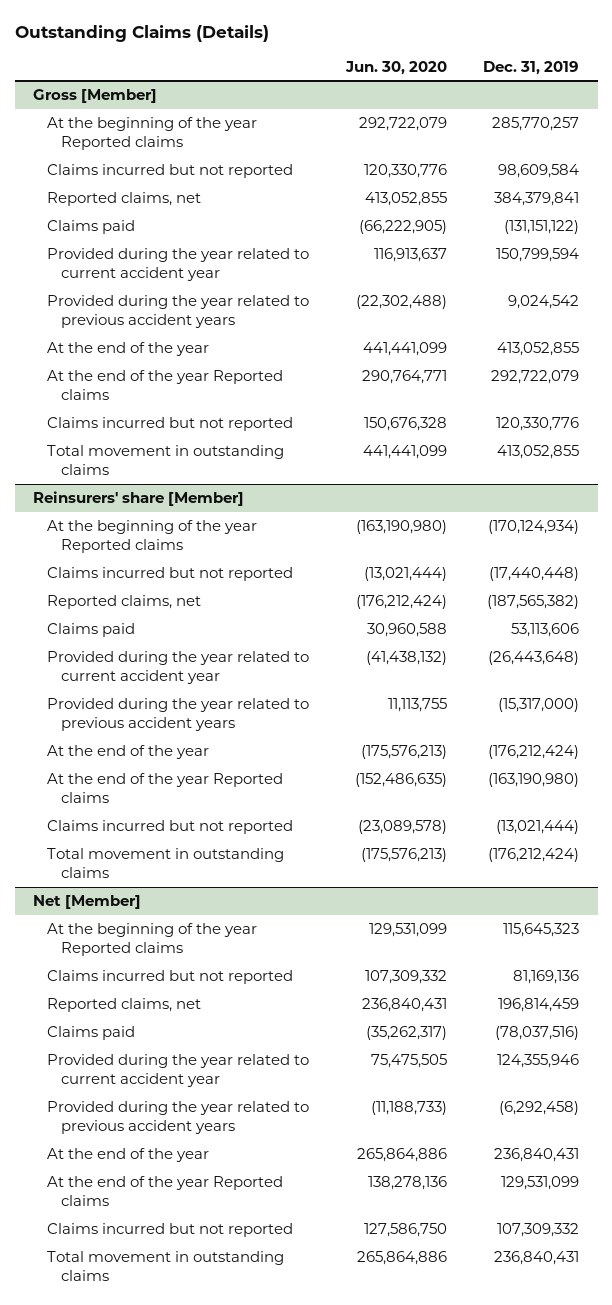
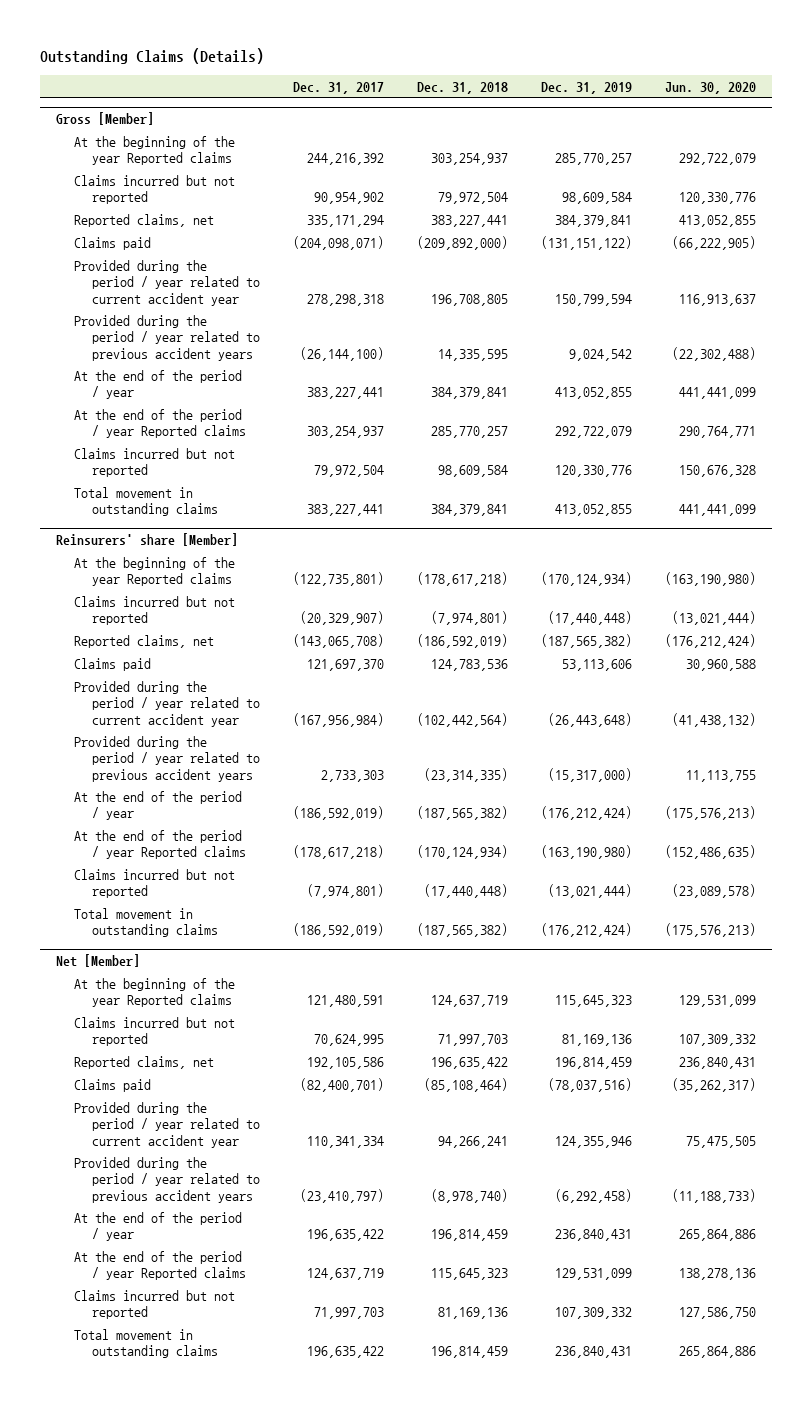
- | Jun. 30, 2020 | Dec. 31, 2019
+ | Dec. 31, 2017 | Dec. 31, 2018 | Dec. 31, 2019 | Jun. 30, 2020
@ Gross [Member]
- Provided during the year related to current accident year | 116,913,637 | 150,799,594
- Provided during the year related to previous accident years | (22,302,488) | 9,024,542
- At the end of the year | 441,441,099 | 413,052,855
- At the end of the year Reported claims | 290,764,771 | 292,722,079
+ Provided during the period / year related to current accident year | 278,298,318 | 196,708,805 | 150,799,594 | 116,913,637
+ Provided during the period / year related to previous accident years | (26,144,100) | 14,335,595 | 9,024,542 | (22,302,488)
+ At the end of the period / year | 383,227,441 | 384,379,841 | 413,052,855 | 441,441,099
+ At the end of the period / year Reported claims | 303,254,937 | 285,770,257 | 292,722,079 | 290,764,771
@ Reinsurers' share [Member]
- Provided during the year related to current accident year | (41,438,132) | (26,443,648)
- Provided during the year related to previous accident years | 11,113,755 | (15,317,000)
- At the end of the year | (175,576,213) | (176,212,424)
- At the end of the year Reported claims | (152,486,635) | (163,190,980)
+ Provided during the period / year related to current accident year | (167,956,984) | (102,442,564) | (26,443,648) | (41,438,132)
+ Provided during the period / year related to previous accident years | 2,733,303 | (23,314,335) | (15,317,000) | 11,113,755
+ At the end of the period / year | (186,592,019) | (187,565,382) | (176,212,424) | (175,576,213)
+ At the end of the period / year Reported claims | (178,617,218) | (170,124,934) | (163,190,980) | (152,486,635)
@ Net [Member]
- Provided during the year related to current accident year | 75,475,505 | 124,355,946
- Provided during the year related to previous accident years | (11,188,733) | (6,292,458)
- At the end of the year | 265,864,886 | 236,840,431
- At the end of the year Reported claims | 138,278,136 | 129,531,099
+ Provided during the period / year related to current accident year | 110,341,334 | 94,266,241 | 124,355,946 | 75,475,505
+ Provided during the period / year related to previous accident years | (23,410,797) | (8,978,740) | (6,292,458) | (11,188,733)
+ At the end of the period / year | 196,635,422 | 196,814,459 | 236,840,431 | 265,864,886
+ At the end of the period / year Reported claims | 124,637,719 | 115,645,323 | 129,531,099 | 138,278,136

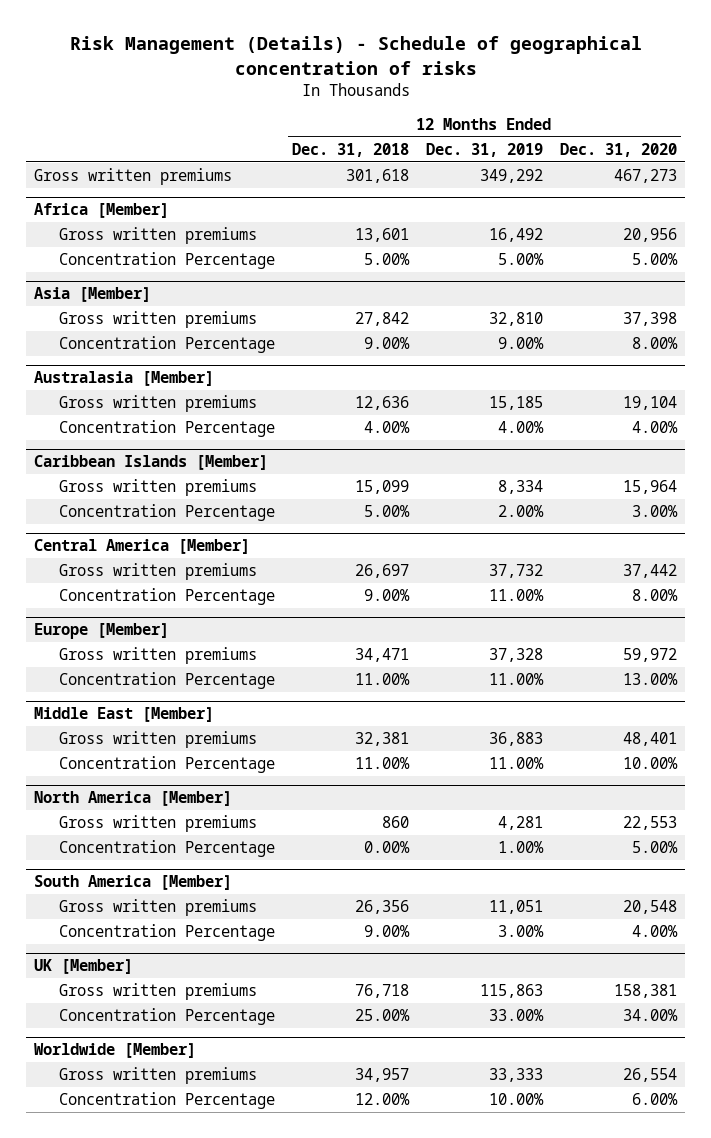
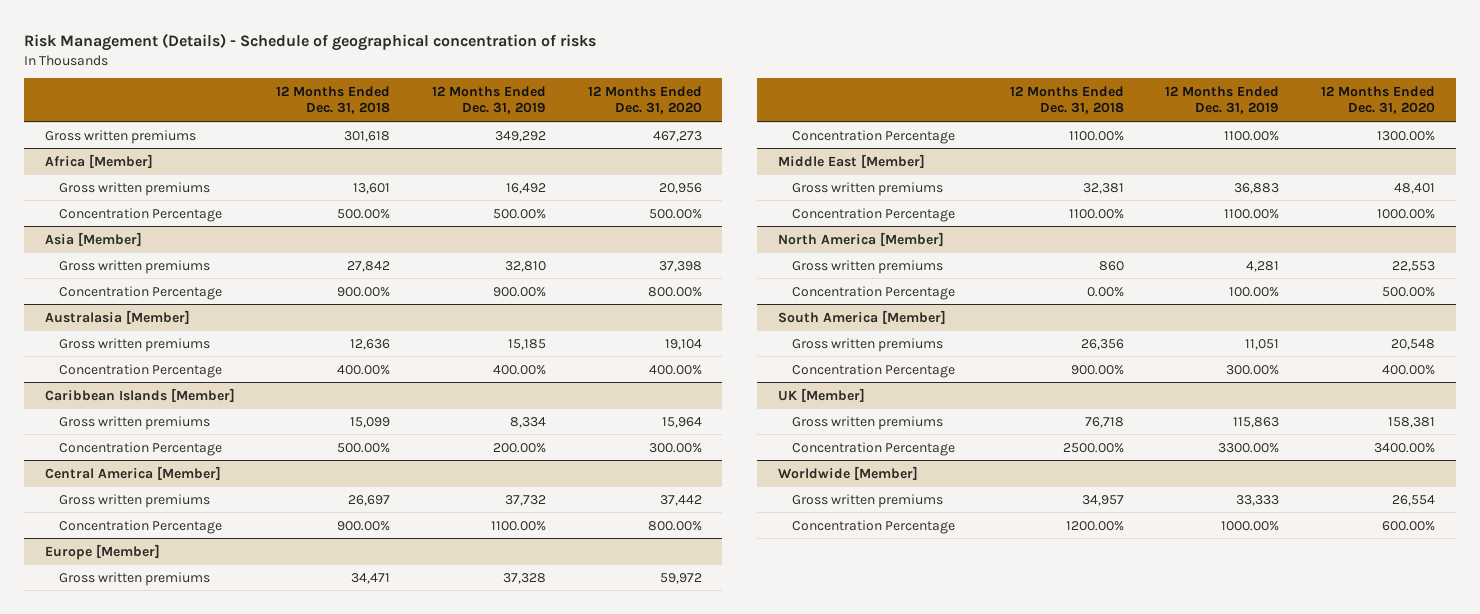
@ Africa [Member]
- Concentration Percentage | 5.00% | 5.00% | 5.00%
+ Concentration Percentage | 500.00% | 500.00% | 500.00%
@ Asia [Member]
- Concentration Percentage | 9.00% | 9.00% | 8.00%
+ Concentration Percentage | 900.00% | 900.00% | 800.00%
@ Australasia [Member]
- Concentration Percentage | 4.00% | 4.00% | 4.00%
+ Concentration Percentage | 400.00% | 400.00% | 400.00%
@ Caribbean Islands [Member]
- Concentration Percentage | 5.00% | 2.00% | 3.00%
+ Concentration Percentage | 500.00% | 200.00% | 300.00%
@ Central America [Member]
- Concentration Percentage | 9.00% | 11.00% | 8.00%
+ Concentration Percentage | 900.00% | 1100.00% | 800.00%
@ Europe [Member]
- Concentration Percentage | 11.00% | 11.00% | 13.00%
+ Concentration Percentage | 1100.00% | 1100.00% | 1300.00%
@ Middle East [Member]
- Concentration Percentage | 11.00% | 11.00% | 10.00%
+ Concentration Percentage | 1100.00% | 1100.00% | 1000.00%
@ North America [Member]
- Concentration Percentage | 0.00% | 1.00% | 5.00%
+ Concentration Percentage | 0.00% | 100.00% | 500.00%
@ South America [Member]
- Concentration Percentage | 9.00% | 3.00% | 4.00%
+ Concentration Percentage | 900.00% | 300.00% | 400.00%
@ UK [Member]
- Concentration Percentage | 25.00% | 33.00% | 34.00%
+ Concentration Percentage | 2500.00% | 3300.00% | 3400.00%
@ Worldwide [Member]
- Concentration Percentage | 12.00% | 10.00% | 6.00%
+ Concentration Percentage | 1200.00% | 1000.00% | 600.00%

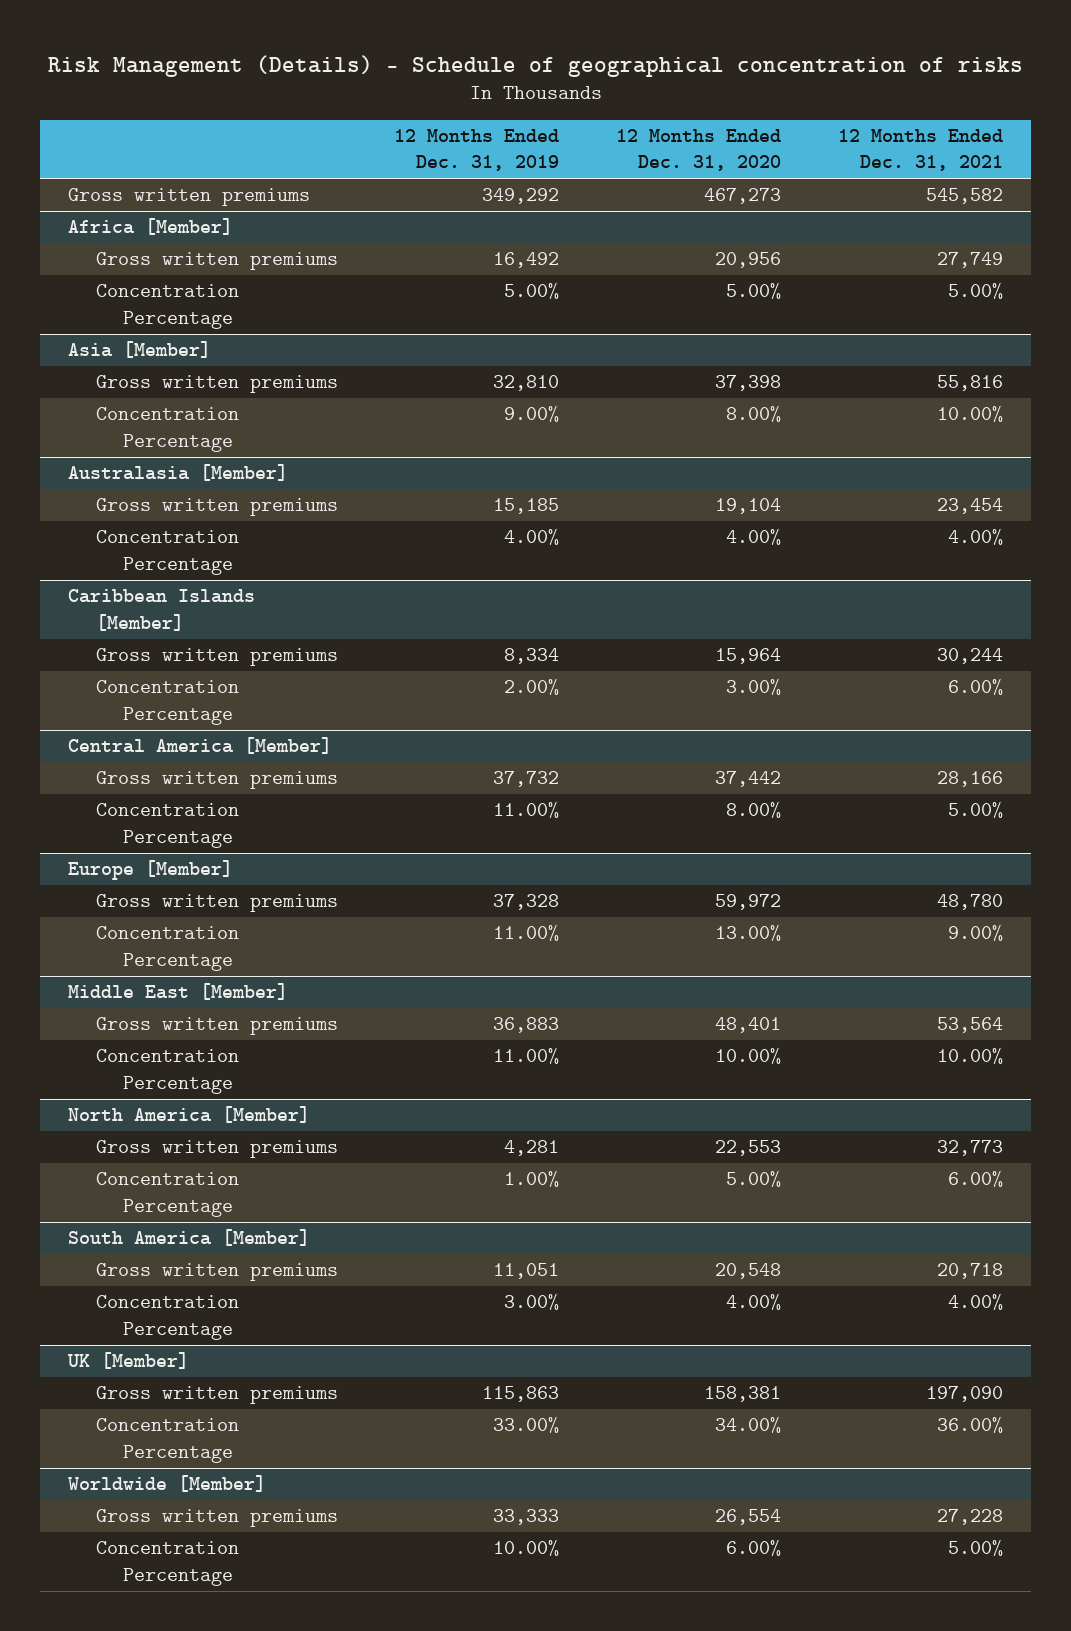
- | 12 Months Ended Dec. 31, 2018 | 12 Months Ended Dec. 31, 2019 | 12 Months Ended Dec. 31, 2020
+ | 12 Months Ended Dec. 31, 2019 | 12 Months Ended Dec. 31, 2020 | 12 Months Ended Dec. 31, 2021
@ Africa [Member]
- Concentration Percentage | 500.00% | 500.00% | 500.00%
+ Concentration Percentage | 5.00% | 5.00% | 5.00%
@ Asia [Member]
- Concentration Percentage | 900.00% | 900.00% | 800.00%
+ Concentration Percentage | 9.00% | 8.00% | 10.00%
@ Australasia [Member]
- Concentration Percentage | 400.00% | 400.00% | 400.00%
+ Concentration Percentage | 4.00% | 4.00% | 4.00%
@ Caribbean Islands [Member]
- Concentration Percentage | 500.00% | 200.00% | 300.00%
+ Concentration Percentage | 2.00% | 3.00% | 6.00%
@ Central America [Member]
- Concentration Percentage | 900.00% | 1100.00% | 800.00%
+ Concentration Percentage | 11.00% | 8.00% | 5.00%
@ Europe [Member]
- Concentration Percentage | 1100.00% | 1100.00% | 1300.00%
+ Concentration Percentage | 11.00% | 13.00% | 9.00%
@ Middle East [Member]
- Concentration Percentage | 1100.00% | 1100.00% | 1000.00%
+ Concentration Percentage | 11.00% | 10.00% | 10.00%
@ North America [Member]
- Concentration Percentage | 0.00% | 100.00% | 500.00%
+ Concentration Percentage | 1.00% | 5.00% | 6.00%
@ South America [Member]
- Concentration Percentage | 900.00% | 300.00% | 400.00%
+ Concentration Percentage | 3.00% | 4.00% | 4.00%
@ UK [Member]
- Concentration Percentage | 2500.00% | 3300.00% | 3400.00%
+ Concentration Percentage | 33.00% | 34.00% | 36.00%
@ Worldwide [Member]
- Concentration Percentage | 1200.00% | 1000.00% | 600.00%
+ Concentration Percentage | 10.00% | 6.00% | 5.00%

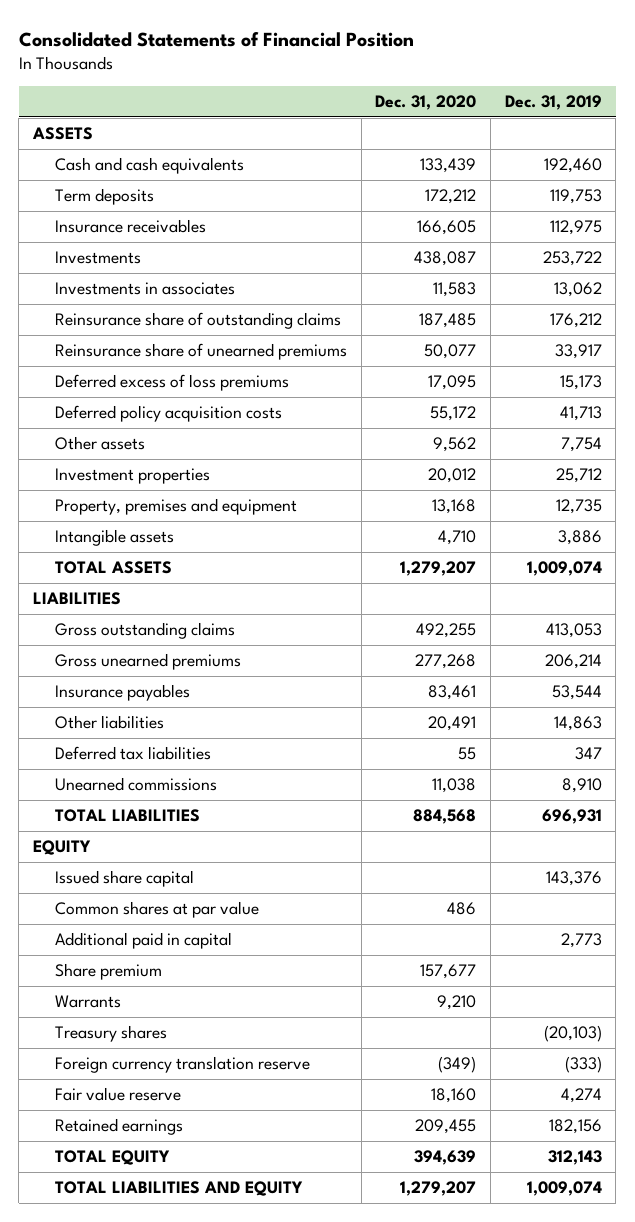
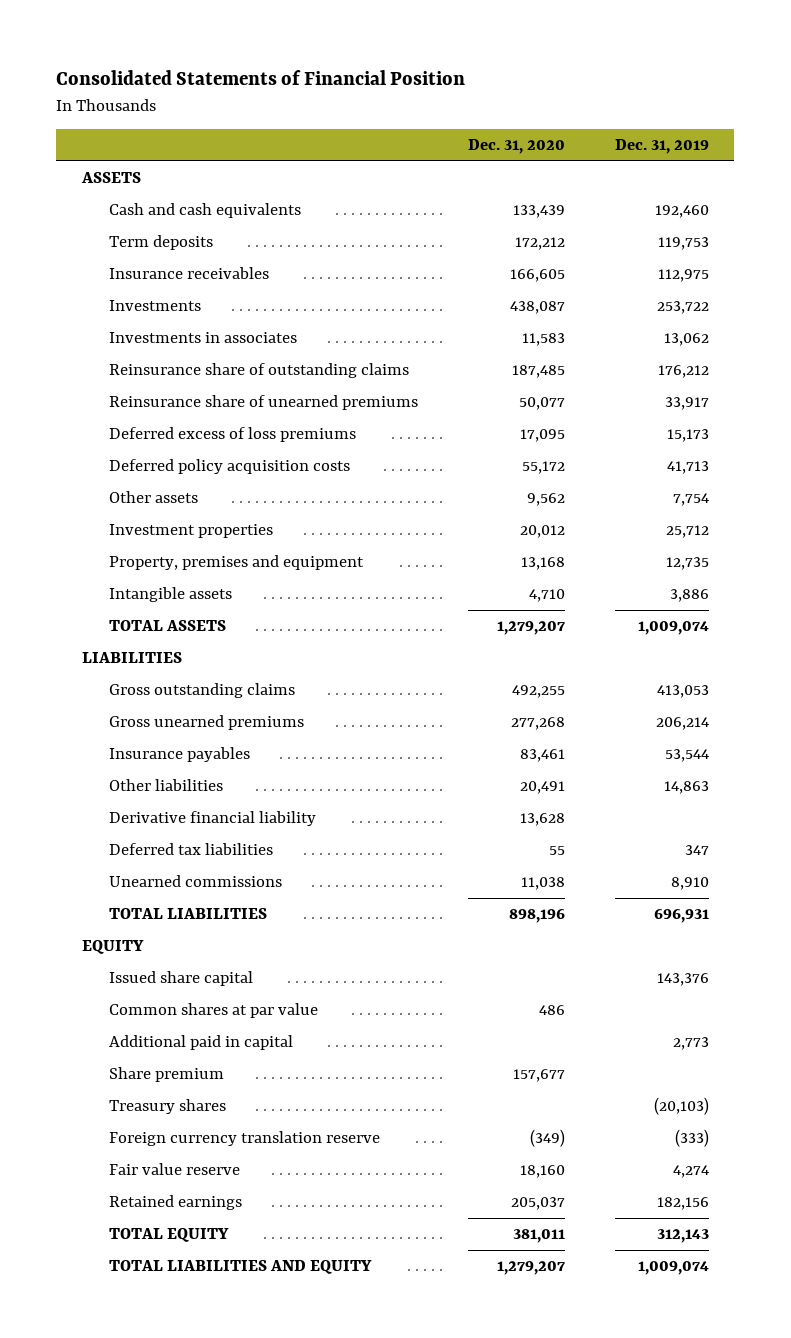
+ Derivative financial liability | 13,628 |
- TOTAL LIABILITIES | 884,568 | 696,931
+ TOTAL LIABILITIES | 898,196 | 696,931
- Warrants | 9,210 |
- Retained earnings | 209,455 | 182,156
- TOTAL EQUITY | 394,639 | 312,143
+ Retained earnings | 205,037 | 182,156
+ TOTAL EQUITY | 381,011 | 312,143

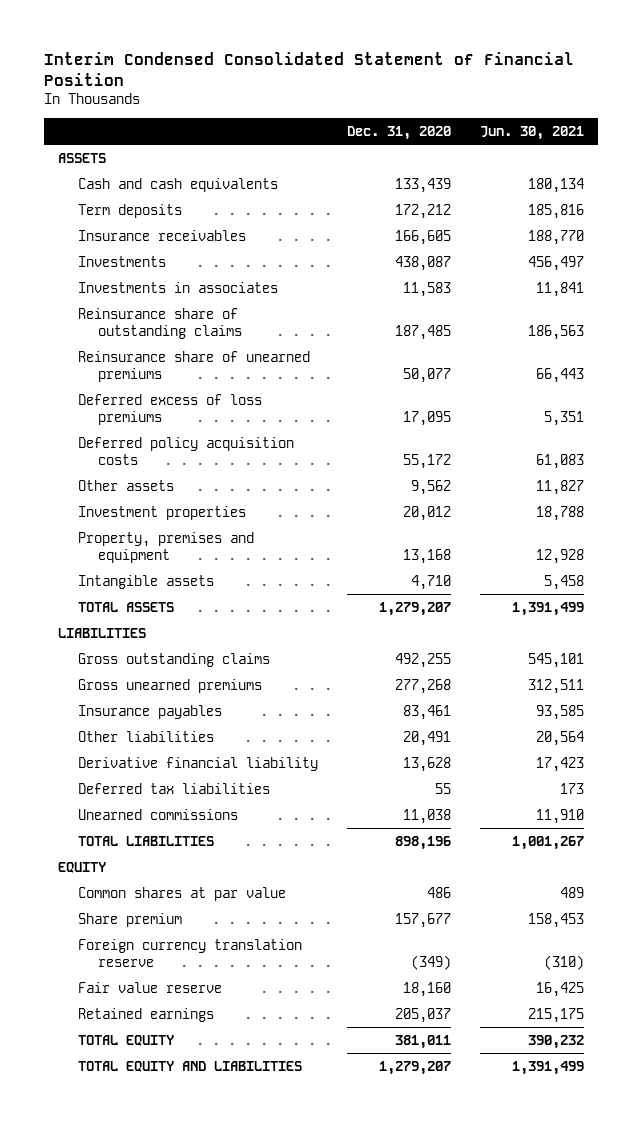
- Consolidated Statements of Financial Position
+ Interim Condensed Consolidated Statement of Financial Position
- | Dec. 31, 2020 | Dec. 31, 2019
+ | Dec. 31, 2020 | Jun. 30, 2021
- Issued share capital | | 143,376
- Additional paid in capital | | 2,773
- Treasury shares | | (20,103)
- TOTAL LIABILITIES AND EQUITY | 1,279,207 | 1,009,074
+ TOTAL EQUITY AND LIABILITIES | 1,279,207 | 1,391,499

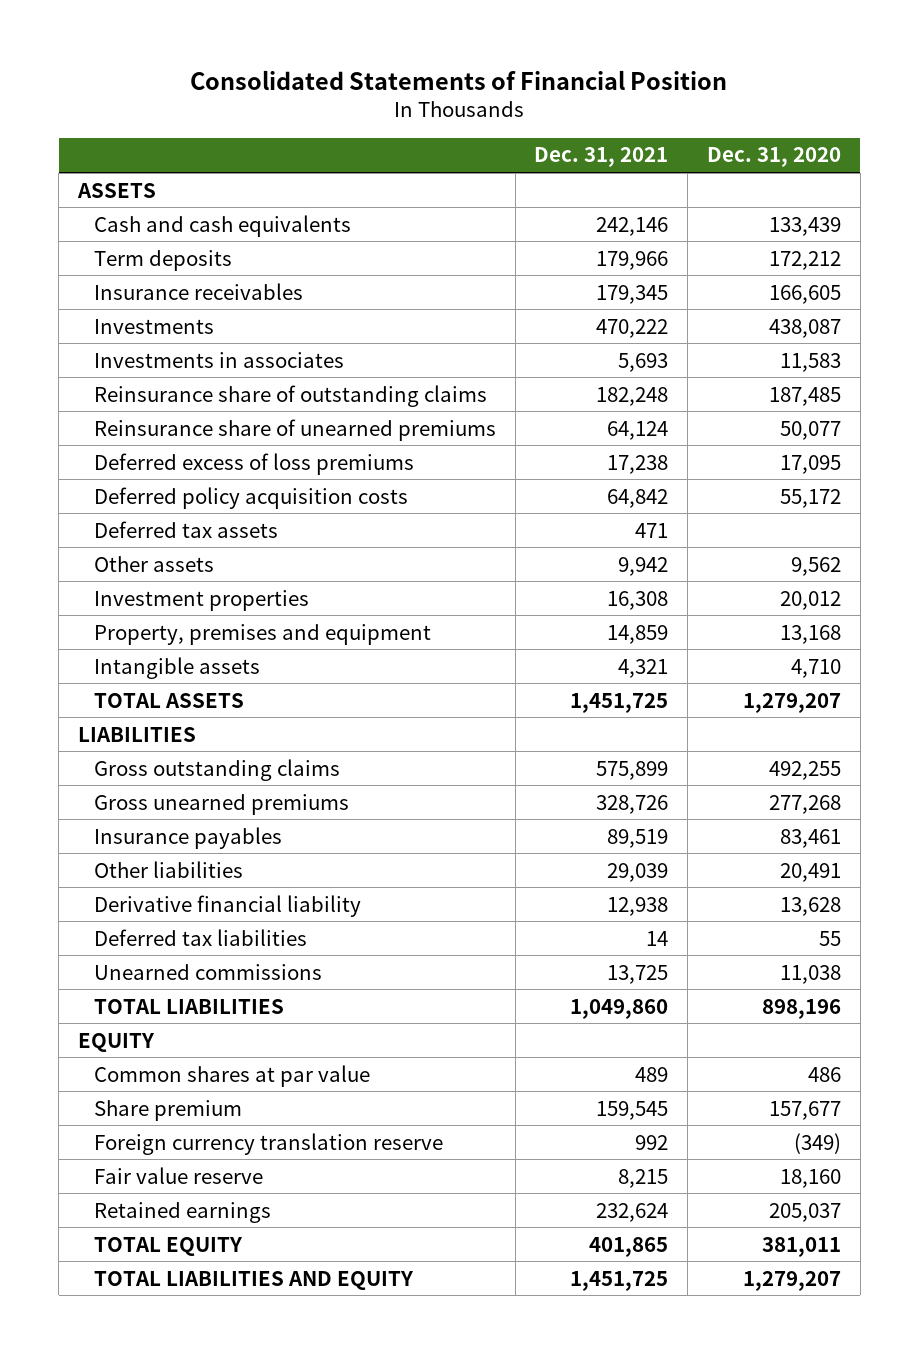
- Interim Condensed Consolidated Statement of Financial Position
+ Consolidated Statements of Financial Position
- | Dec. 31, 2020 | Jun. 30, 2021
+ | Dec. 31, 2021 | Dec. 31, 2020
+ Deferred tax assets | 471 |
- TOTAL EQUITY AND LIABILITIES | 1,279,207 | 1,391,499
+ TOTAL LIABILITIES AND EQUITY | 1,451,725 | 1,279,207

